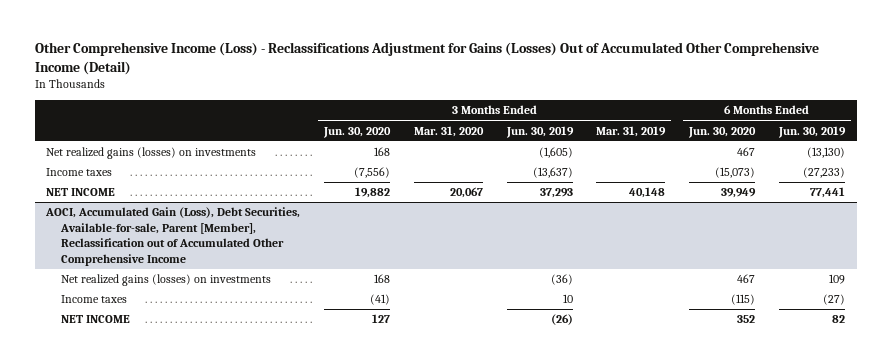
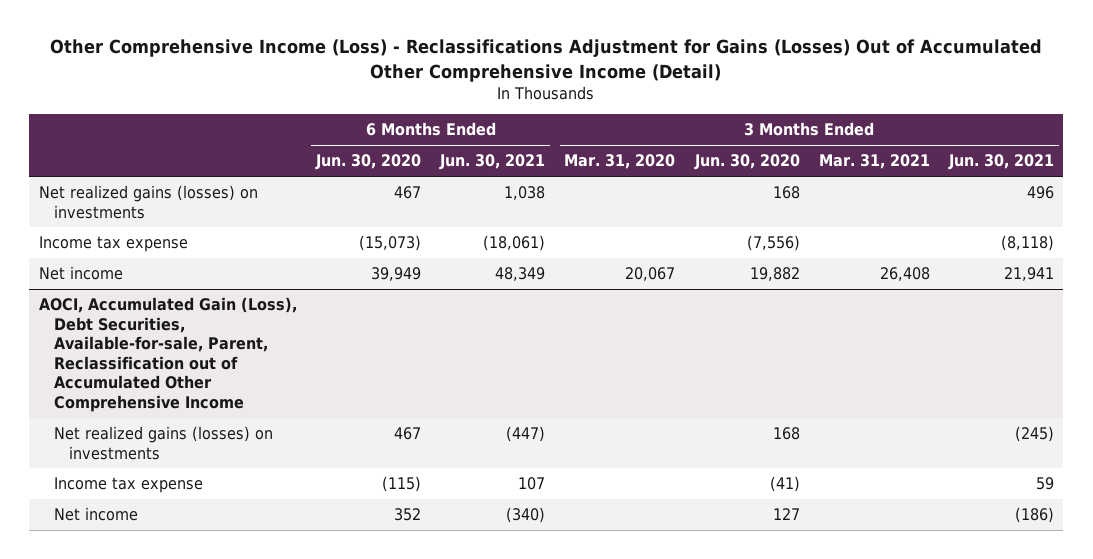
- | 3 Months Ended Jun. 30, 2020 | 3 Months Ended Mar. 31, 2020 | 3 Months Ended Jun. 30, 2019 | 3 Months Ended Mar. 31, 2019 | 6 Months Ended Jun. 30, 2020 | 6 Months Ended Jun. 30, 2019
+ | 6 Months Ended Jun. 30, 2020 | 6 Months Ended Jun. 30, 2021 | 3 Months Ended Mar. 31, 2020 | 3 Months Ended Jun. 30, 2020 | 3 Months Ended Mar. 31, 2021 | 3 Months Ended Jun. 30, 2021
- Income taxes | (7,556) | | (13,637) | | (15,073) | (27,233)
- NET INCOME | 19,882 | 20,067 | 37,293 | 40,148 | 39,949 | 77,441
- AOCI, Accumulated Gain (Loss), Debt Securities, Available-for-sale, Parent [Member], Reclassification out of Accumulated Other Comprehensive Income
+ Income tax expense | (15,073) | (18,061) | | (7,556) | | (8,118)
+ Net income | 39,949 | 48,349 | 20,067 | 19,882 | 26,408 | 21,941
+ AOCI, Accumulated Gain (Loss), Debt Securities, Available-for-sale, Parent, Reclassification out of Accumulated Other Comprehensive Income
- Income taxes | (41) | | 10 | | (115) | (27)
- NET INCOME | 127 | | (26) | | 352 | 82
+ Income tax expense | (115) | 107 | | (41) | | 59
+ Net income | 352 | (340) | | 127 | | (186)

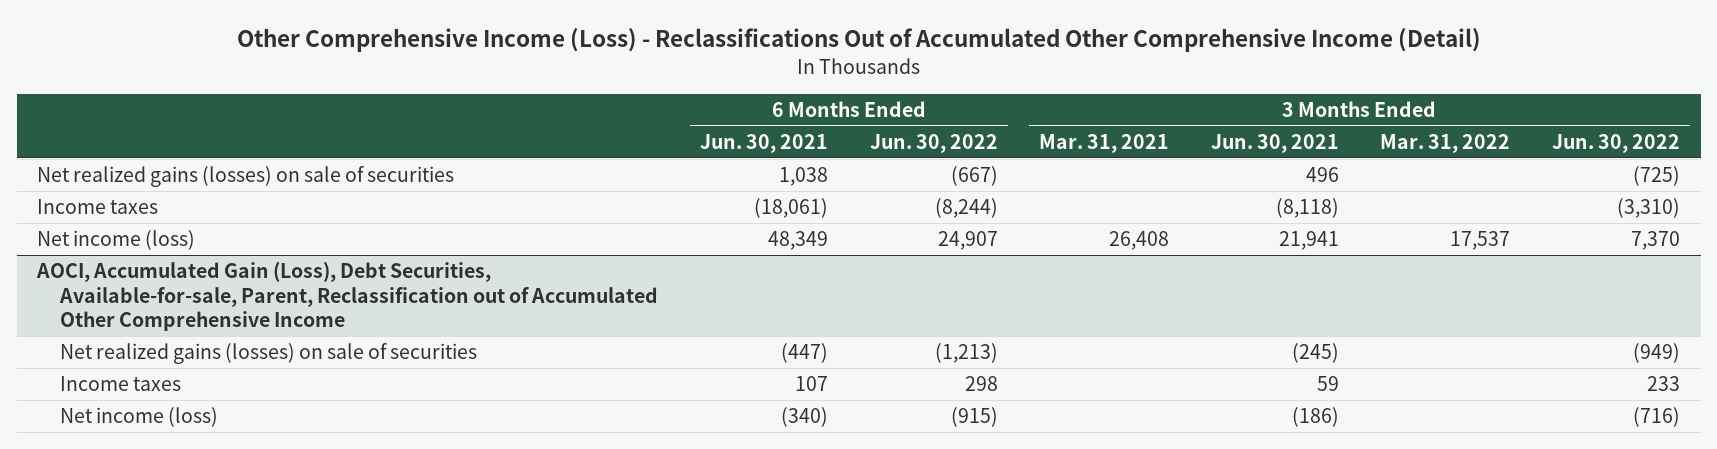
- Other Comprehensive Income (Loss) - Reclassifications Adjustment for Gains (Losses) Out of Accumulated Other Comprehensive Income (Detail)
+ Other Comprehensive Income (Loss) - Reclassifications Out of Accumulated Other Comprehensive Income (Detail)
- | 6 Months Ended Jun. 30, 2020 | 6 Months Ended Jun. 30, 2021 | 3 Months Ended Mar. 31, 2020 | 3 Months Ended Jun. 30, 2020 | 3 Months Ended Mar. 31, 2021 | 3 Months Ended Jun. 30, 2021
+ | 6 Months Ended Jun. 30, 2021 | 6 Months Ended Jun. 30, 2022 | 3 Months Ended Mar. 31, 2021 | 3 Months Ended Jun. 30, 2021 | 3 Months Ended Mar. 31, 2022 | 3 Months Ended Jun. 30, 2022
- Net realized gains (losses) on investments | 467 | 1,038 | | 168 | | 496
- Income tax expense | (15,073) | (18,061) | | (7,556) | | (8,118)
- Net income | 39,949 | 48,349 | 20,067 | 19,882 | 26,408 | 21,941
+ Net realized gains (losses) on sale of securities | 1,038 | (667) | | 496 | | (725)
+ Income taxes | (18,061) | (8,244) | | (8,118) | | (3,310)
+ Net income (loss) | 48,349 | 24,907 | 26,408 | 21,941 | 17,537 | 7,370
@ AOCI, Accumulated Gain (Loss), Debt Securities, Available-for-sale, Parent, Reclassification out of Accumulated Other Comprehensive Income
- Net realized gains (losses) on investments | 467 | (447) | | 168 | | (245)
- Income tax expense | (115) | 107 | | (41) | | 59
- Net income | 352 | (340) | | 127 | | (186)
+ Net realized gains (losses) on sale of securities | (447) | (1,213) | | (245) | | (949)
+ Income taxes | 107 | 298 | | 59 | | 233
+ Net income (loss) | (340) | (915) | | (186) | | (716)

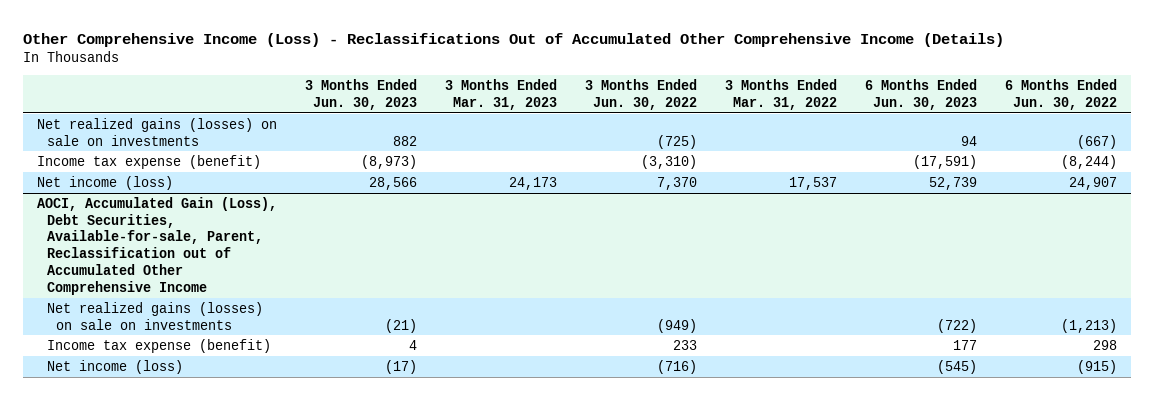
- Other Comprehensive Income (Loss) - Reclassifications Out of Accumulated Other Comprehensive Income (Detail)
+ Other Comprehensive Income (Loss) - Reclassifications Out of Accumulated Other Comprehensive Income (Details)
- | 6 Months Ended Jun. 30, 2021 | 6 Months Ended Jun. 30, 2022 | 3 Months Ended Mar. 31, 2021 | 3 Months Ended Jun. 30, 2021 | 3 Months Ended Mar. 31, 2022 | 3 Months Ended Jun. 30, 2022
+ | 3 Months Ended Jun. 30, 2023 | 3 Months Ended Mar. 31, 2023 | 3 Months Ended Jun. 30, 2022 | 3 Months Ended Mar. 31, 2022 | 6 Months Ended Jun. 30, 2023 | 6 Months Ended Jun. 30, 2022
- Net realized gains (losses) on sale of securities | 1,038 | (667) | | 496 | | (725)
- Income taxes | (18,061) | (8,244) | | (8,118) | | (3,310)
+ Net realized gains (losses) on sale on investments | 882 | | (725) | | 94 | (667)
+ Income tax expense (benefit) | (8,973) | | (3,310) | | (17,591) | (8,244)
@ AOCI, Accumulated Gain (Loss), Debt Securities, Available-for-sale, Parent, Reclassification out of Accumulated Other Comprehensive Income
- Net realized gains (losses) on sale of securities | (447) | (1,213) | | (245) | | (949)
- Income taxes | 107 | 298 | | 59 | | 233
+ Net realized gains (losses) on sale on investments | (21) | | (949) | | (722) | (1,213)
+ Income tax expense (benefit) | 4 | | 233 | | 177 | 298

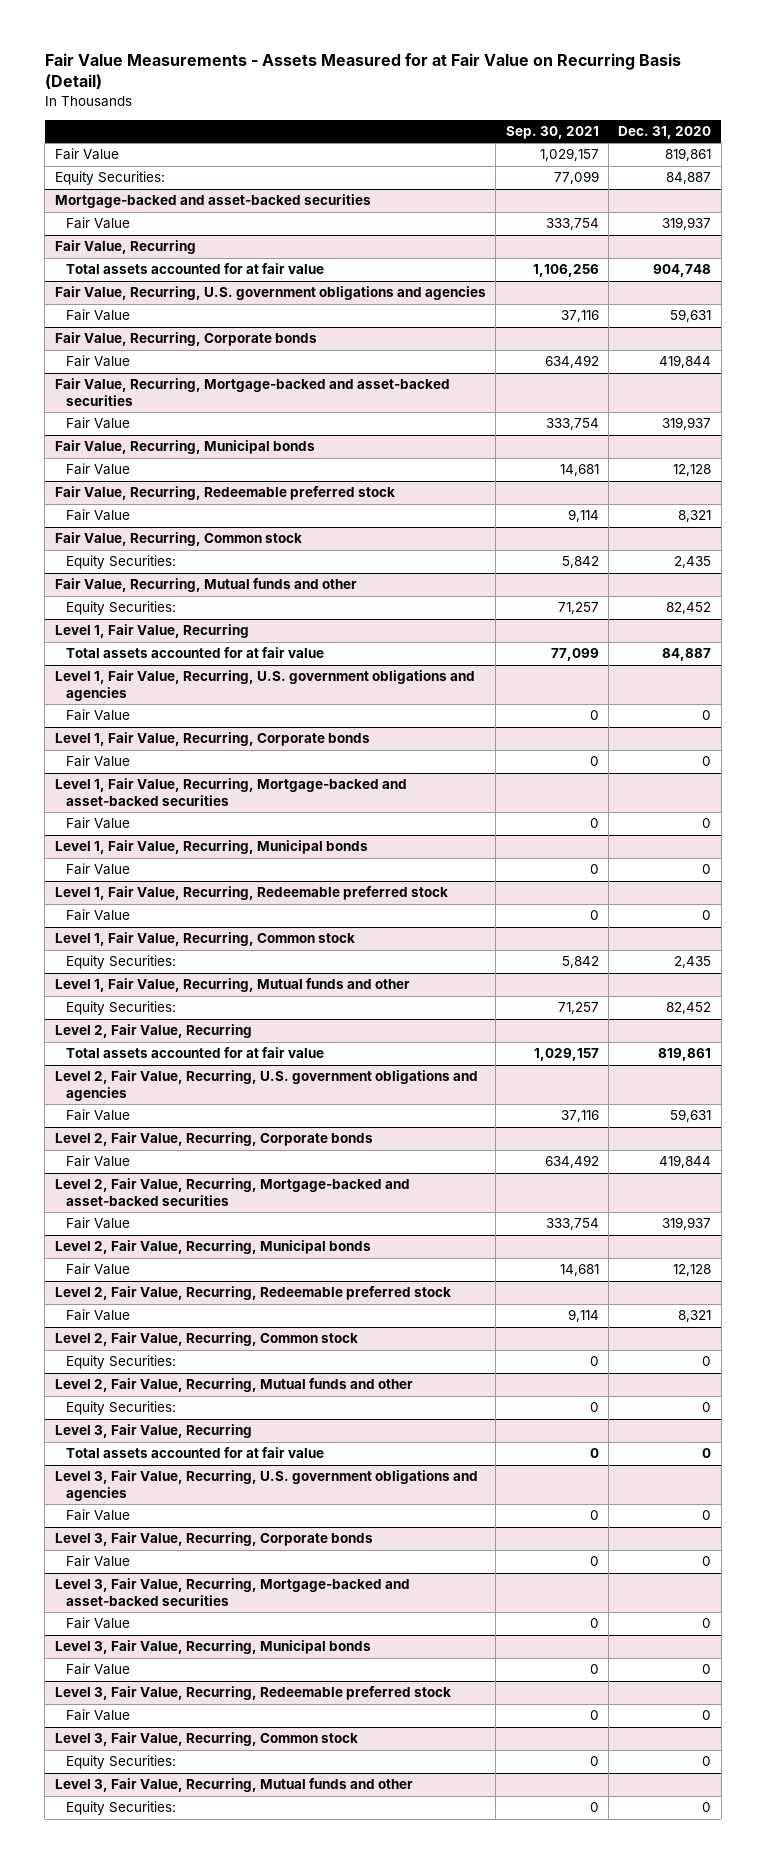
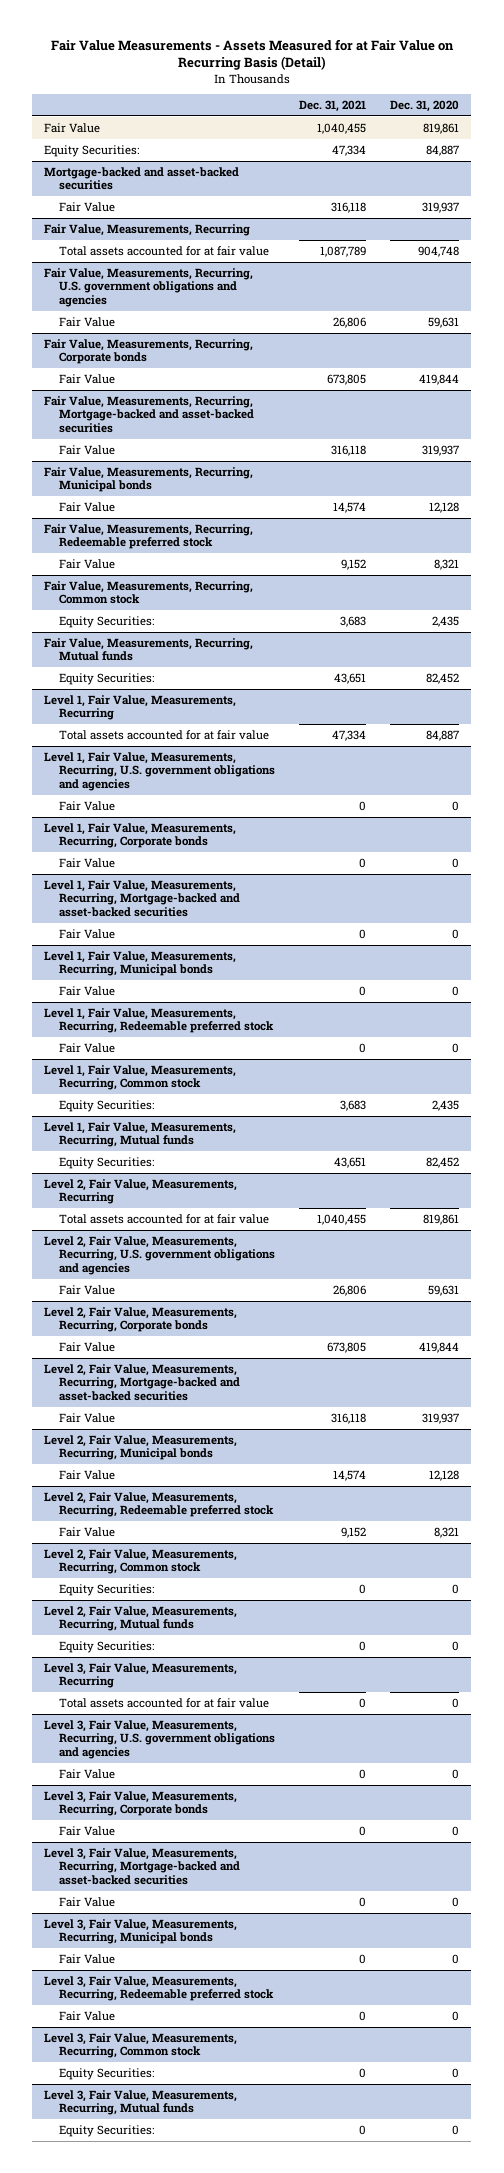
- | Sep. 30, 2021 | Dec. 31, 2020
+ | Dec. 31, 2021 | Dec. 31, 2020
- Fair Value, Recurring
+ Fair Value, Measurements, Recurring
- Fair Value, Recurring, U.S. government obligations and agencies
+ Fair Value, Measurements, Recurring, U.S. government obligations and agencies
- Fair Value, Recurring, Corporate bonds
+ Fair Value, Measurements, Recurring, Corporate bonds
- Fair Value, Recurring, Mortgage-backed and asset-backed securities
+ Fair Value, Measurements, Recurring, Mortgage-backed and asset-backed securities
- Fair Value, Recurring, Municipal bonds
+ Fair Value, Measurements, Recurring, Municipal bonds
- Fair Value, Recurring, Redeemable preferred stock
+ Fair Value, Measurements, Recurring, Redeemable preferred stock
- Fair Value, Recurring, Common stock
+ Fair Value, Measurements, Recurring, Common stock
- Fair Value, Recurring, Mutual funds and other
+ Fair Value, Measurements, Recurring, Mutual funds
- Level 1, Fair Value, Recurring
+ Level 1, Fair Value, Measurements, Recurring
- Level 1, Fair Value, Recurring, U.S. government obligations and agencies
+ Level 1, Fair Value, Measurements, Recurring, U.S. government obligations and agencies
- Level 1, Fair Value, Recurring, Corporate bonds
+ Level 1, Fair Value, Measurements, Recurring, Corporate bonds
- Level 1, Fair Value, Recurring, Mortgage-backed and asset-backed securities
+ Level 1, Fair Value, Measurements, Recurring, Mortgage-backed and asset-backed securities
- Level 1, Fair Value, Recurring, Municipal bonds
+ Level 1, Fair Value, Measurements, Recurring, Municipal bonds
- Level 1, Fair Value, Recurring, Redeemable preferred stock
+ Level 1, Fair Value, Measurements, Recurring, Redeemable preferred stock
- Level 1, Fair Value, Recurring, Common stock
+ Level 1, Fair Value, Measurements, Recurring, Common stock
- Level 1, Fair Value, Recurring, Mutual funds and other
+ Level 1, Fair Value, Measurements, Recurring, Mutual funds
- Level 2, Fair Value, Recurring
+ Level 2, Fair Value, Measurements, Recurring
- Level 2, Fair Value, Recurring, U.S. government obligations and agencies
+ Level 2, Fair Value, Measurements, Recurring, U.S. government obligations and agencies
- Level 2, Fair Value, Recurring, Corporate bonds
+ Level 2, Fair Value, Measurements, Recurring, Corporate bonds
- Level 2, Fair Value, Recurring, Mortgage-backed and asset-backed securities
+ Level 2, Fair Value, Measurements, Recurring, Mortgage-backed and asset-backed securities
- Level 2, Fair Value, Recurring, Municipal bonds
+ Level 2, Fair Value, Measurements, Recurring, Municipal bonds
- Level 2, Fair Value, Recurring, Redeemable preferred stock
+ Level 2, Fair Value, Measurements, Recurring, Redeemable preferred stock
- Level 2, Fair Value, Recurring, Common stock
+ Level 2, Fair Value, Measurements, Recurring, Common stock
- Level 2, Fair Value, Recurring, Mutual funds and other
+ Level 2, Fair Value, Measurements, Recurring, Mutual funds
- Level 3, Fair Value, Recurring
+ Level 3, Fair Value, Measurements, Recurring
- Level 3, Fair Value, Recurring, U.S. government obligations and agencies
+ Level 3, Fair Value, Measurements, Recurring, U.S. government obligations and agencies
- Level 3, Fair Value, Recurring, Corporate bonds
+ Level 3, Fair Value, Measurements, Recurring, Corporate bonds
- Level 3, Fair Value, Recurring, Mortgage-backed and asset-backed securities
+ Level 3, Fair Value, Measurements, Recurring, Mortgage-backed and asset-backed securities
- Level 3, Fair Value, Recurring, Municipal bonds
+ Level 3, Fair Value, Measurements, Recurring, Municipal bonds
- Level 3, Fair Value, Recurring, Redeemable preferred stock
+ Level 3, Fair Value, Measurements, Recurring, Redeemable preferred stock
- Level 3, Fair Value, Recurring, Common stock
+ Level 3, Fair Value, Measurements, Recurring, Common stock
- Level 3, Fair Value, Recurring, Mutual funds and other
+ Level 3, Fair Value, Measurements, Recurring, Mutual funds

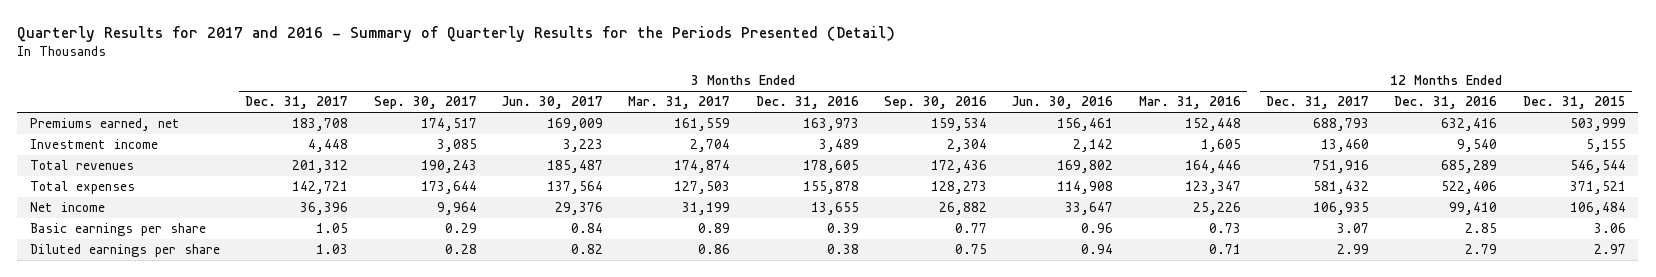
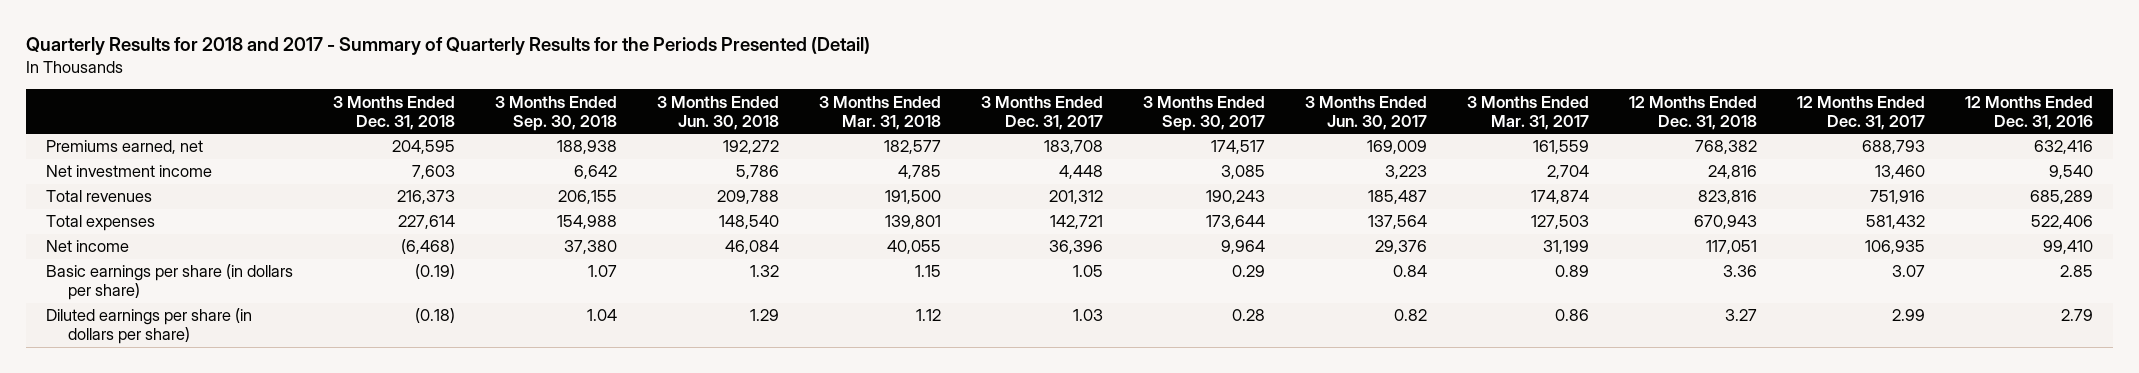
- Quarterly Results for 2017 and 2016 - Summary of Quarterly Results for the Periods Presented (Detail)
+ Quarterly Results for 2018 and 2017 - Summary of Quarterly Results for the Periods Presented (Detail)
- | 3 Months Ended Dec. 31, 2017 | 3 Months Ended Sep. 30, 2017 | 3 Months Ended Jun. 30, 2017 | 3 Months Ended Mar. 31, 2017 | 3 Months Ended Dec. 31, 2016 | 3 Months Ended Sep. 30, 2016 | 3 Months Ended Jun. 30, 2016 | 3 Months Ended Mar. 31, 2016 | 12 Months Ended Dec. 31, 2017 | 12 Months Ended Dec. 31, 2016 | 12 Months Ended Dec. 31, 2015
+ | 3 Months Ended Dec. 31, 2018 | 3 Months Ended Sep. 30, 2018 | 3 Months Ended Jun. 30, 2018 | 3 Months Ended Mar. 31, 2018 | 3 Months Ended Dec. 31, 2017 | 3 Months Ended Sep. 30, 2017 | 3 Months Ended Jun. 30, 2017 | 3 Months Ended Mar. 31, 2017 | 12 Months Ended Dec. 31, 2018 | 12 Months Ended Dec. 31, 2017 | 12 Months Ended Dec. 31, 2016
- Investment income | 4,448 | 3,085 | 3,223 | 2,704 | 3,489 | 2,304 | 2,142 | 1,605 | 13,460 | 9,540 | 5,155
+ Net investment income | 7,603 | 6,642 | 5,786 | 4,785 | 4,448 | 3,085 | 3,223 | 2,704 | 24,816 | 13,460 | 9,540
- Basic earnings per share | 1.05 | 0.29 | 0.84 | 0.89 | 0.39 | 0.77 | 0.96 | 0.73 | 3.07 | 2.85 | 3.06
- Diluted earnings per share | 1.03 | 0.28 | 0.82 | 0.86 | 0.38 | 0.75 | 0.94 | 0.71 | 2.99 | 2.79 | 2.97
+ Basic earnings per share (in dollars per share) | (0.19) | 1.07 | 1.32 | 1.15 | 1.05 | 0.29 | 0.84 | 0.89 | 3.36 | 3.07 | 2.85
+ Diluted earnings per share (in dollars per share) | (0.18) | 1.04 | 1.29 | 1.12 | 1.03 | 0.28 | 0.82 | 0.86 | 3.27 | 2.99 | 2.79

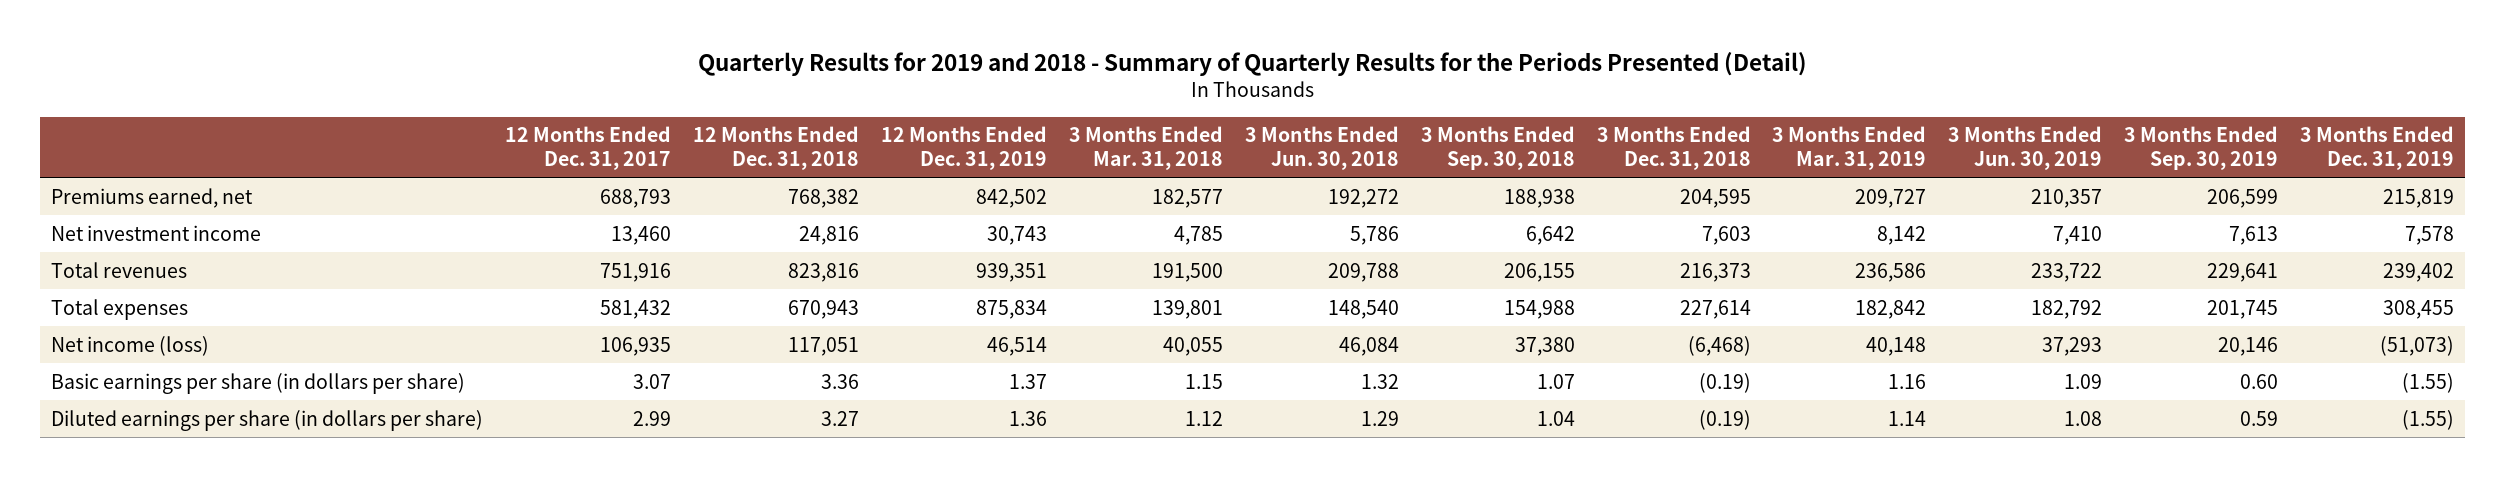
- Quarterly Results for 2018 and 2017 - Summary of Quarterly Results for the Periods Presented (Detail)
+ Quarterly Results for 2019 and 2018 - Summary of Quarterly Results for the Periods Presented (Detail)
- | 3 Months Ended Dec. 31, 2018 | 3 Months Ended Sep. 30, 2018 | 3 Months Ended Jun. 30, 2018 | 3 Months Ended Mar. 31, 2018 | 3 Months Ended Dec. 31, 2017 | 3 Months Ended Sep. 30, 2017 | 3 Months Ended Jun. 30, 2017 | 3 Months Ended Mar. 31, 2017 | 12 Months Ended Dec. 31, 2018 | 12 Months Ended Dec. 31, 2017 | 12 Months Ended Dec. 31, 2016
+ | 12 Months Ended Dec. 31, 2017 | 12 Months Ended Dec. 31, 2018 | 12 Months Ended Dec. 31, 2019 | 3 Months Ended Mar. 31, 2018 | 3 Months Ended Jun. 30, 2018 | 3 Months Ended Sep. 30, 2018 | 3 Months Ended Dec. 31, 2018 | 3 Months Ended Mar. 31, 2019 | 3 Months Ended Jun. 30, 2019 | 3 Months Ended Sep. 30, 2019 | 3 Months Ended Dec. 31, 2019
- Net income | (6,468) | 37,380 | 46,084 | 40,055 | 36,396 | 9,964 | 29,376 | 31,199 | 117,051 | 106,935 | 99,410
+ Net income (loss) | 106,935 | 117,051 | 46,514 | 40,055 | 46,084 | 37,380 | (6,468) | 40,148 | 37,293 | 20,146 | (51,073)
- Diluted earnings per share (in dollars per share) | (0.18) | 1.04 | 1.29 | 1.12 | 1.03 | 0.28 | 0.82 | 0.86 | 3.27 | 2.99 | 2.79
+ Diluted earnings per share (in dollars per share) | 2.99 | 3.27 | 1.36 | 1.12 | 1.29 | 1.04 | (0.19) | 1.14 | 1.08 | 0.59 | (1.55)

